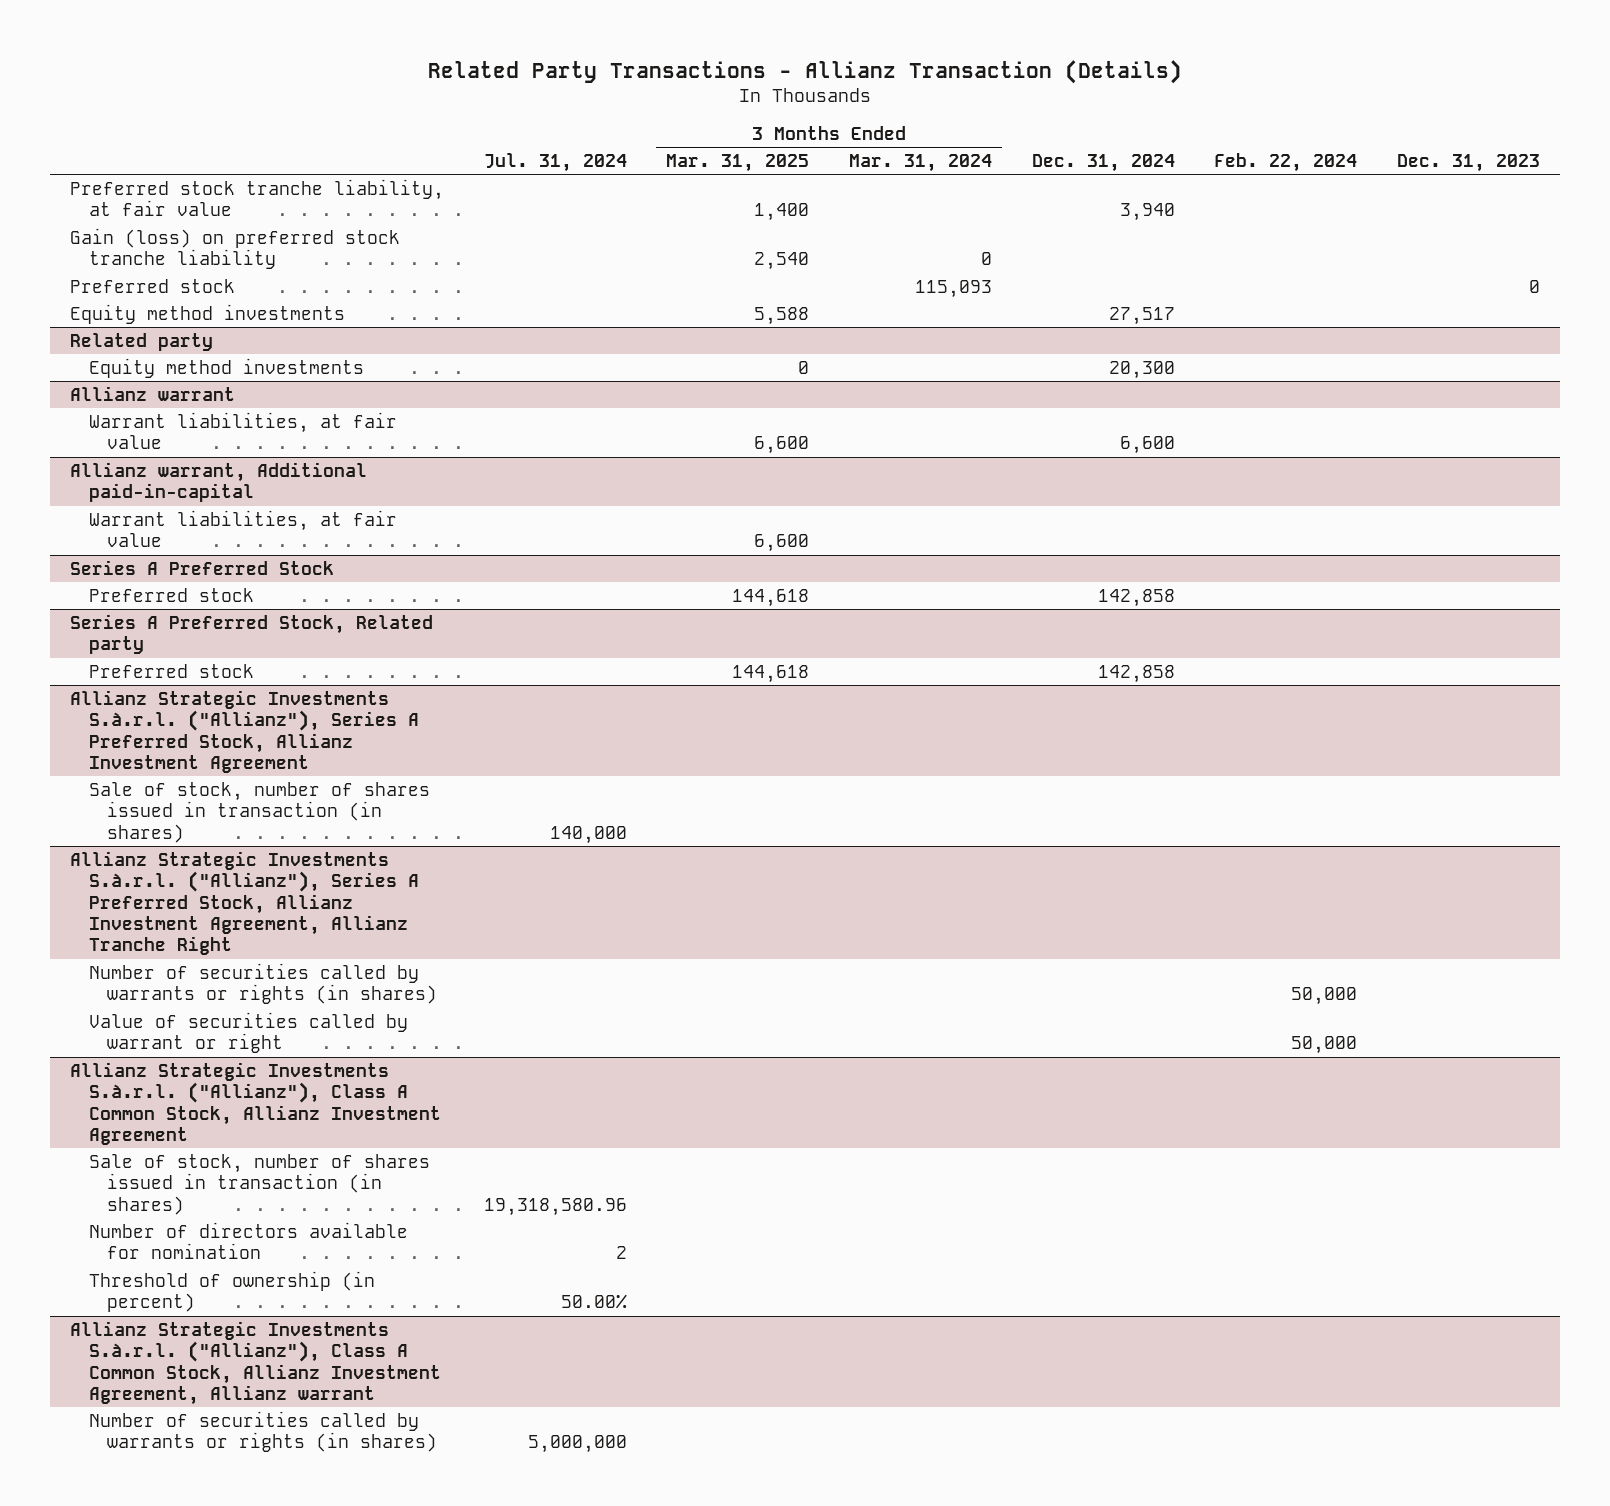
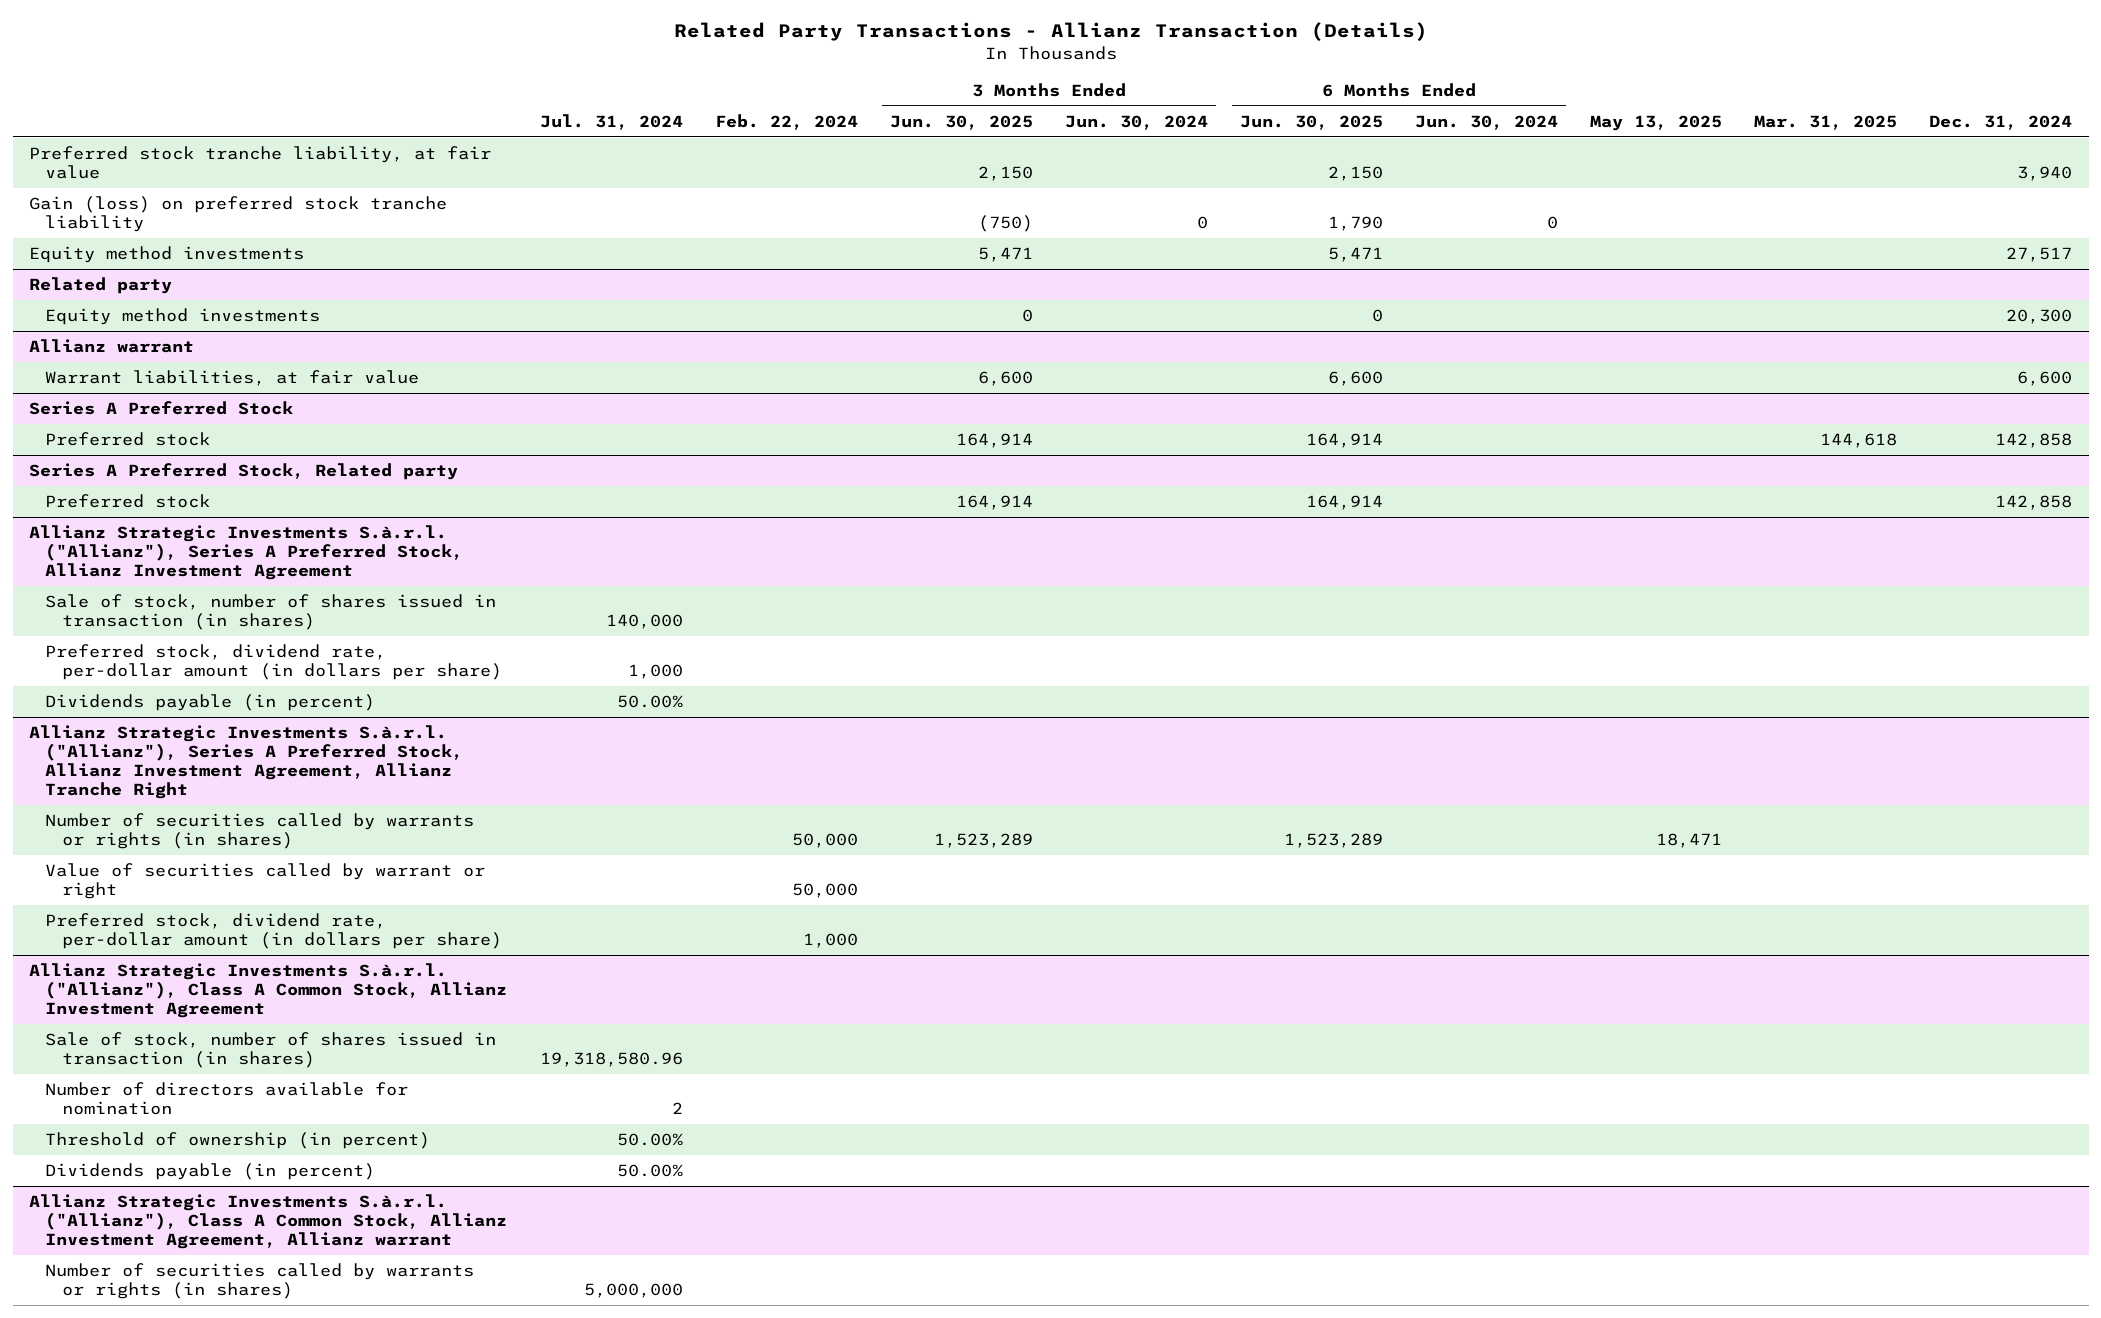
- | Jul. 31, 2024 | 3 Months Ended Mar. 31, 2025 | 3 Months Ended Mar. 31, 2024 | Dec. 31, 2024 | Feb. 22, 2024 | Dec. 31, 2023
+ | Jul. 31, 2024 | Feb. 22, 2024 | 3 Months Ended Jun. 30, 2025 | 3 Months Ended Jun. 30, 2024 | 6 Months Ended Jun. 30, 2025 | 6 Months Ended Jun. 30, 2024 | May 13, 2025 | Mar. 31, 2025 | Dec. 31, 2024
- Preferred stock | | | 115,093 | | | 0
- Allianz warrant, Additional paid-in-capital
- Warrant liabilities, at fair value | | 6,600 | | | |
@ Allianz Strategic Investments S.à.r.l. ("Allianz"), Series A Preferred Stock, Allianz Investment Agreement
+ Preferred stock, dividend rate, per-dollar amount (in dollars per share) | 1,000 | | | | | | | |
+ Dividends payable (in percent) | 50.00% | | | | | | | |
@ Allianz Strategic Investments S.à.r.l. ("Allianz"), Series A Preferred Stock, Allianz Investment Agreement, Allianz Tranche Right
+ Preferred stock, dividend rate, per-dollar amount (in dollars per share) | | 1,000 | | | | | | |
@ Allianz Strategic Investments S.à.r.l. ("Allianz"), Class A Common Stock, Allianz Investment Agreement
+ Dividends payable (in percent) | 50.00% | | | | | | | |

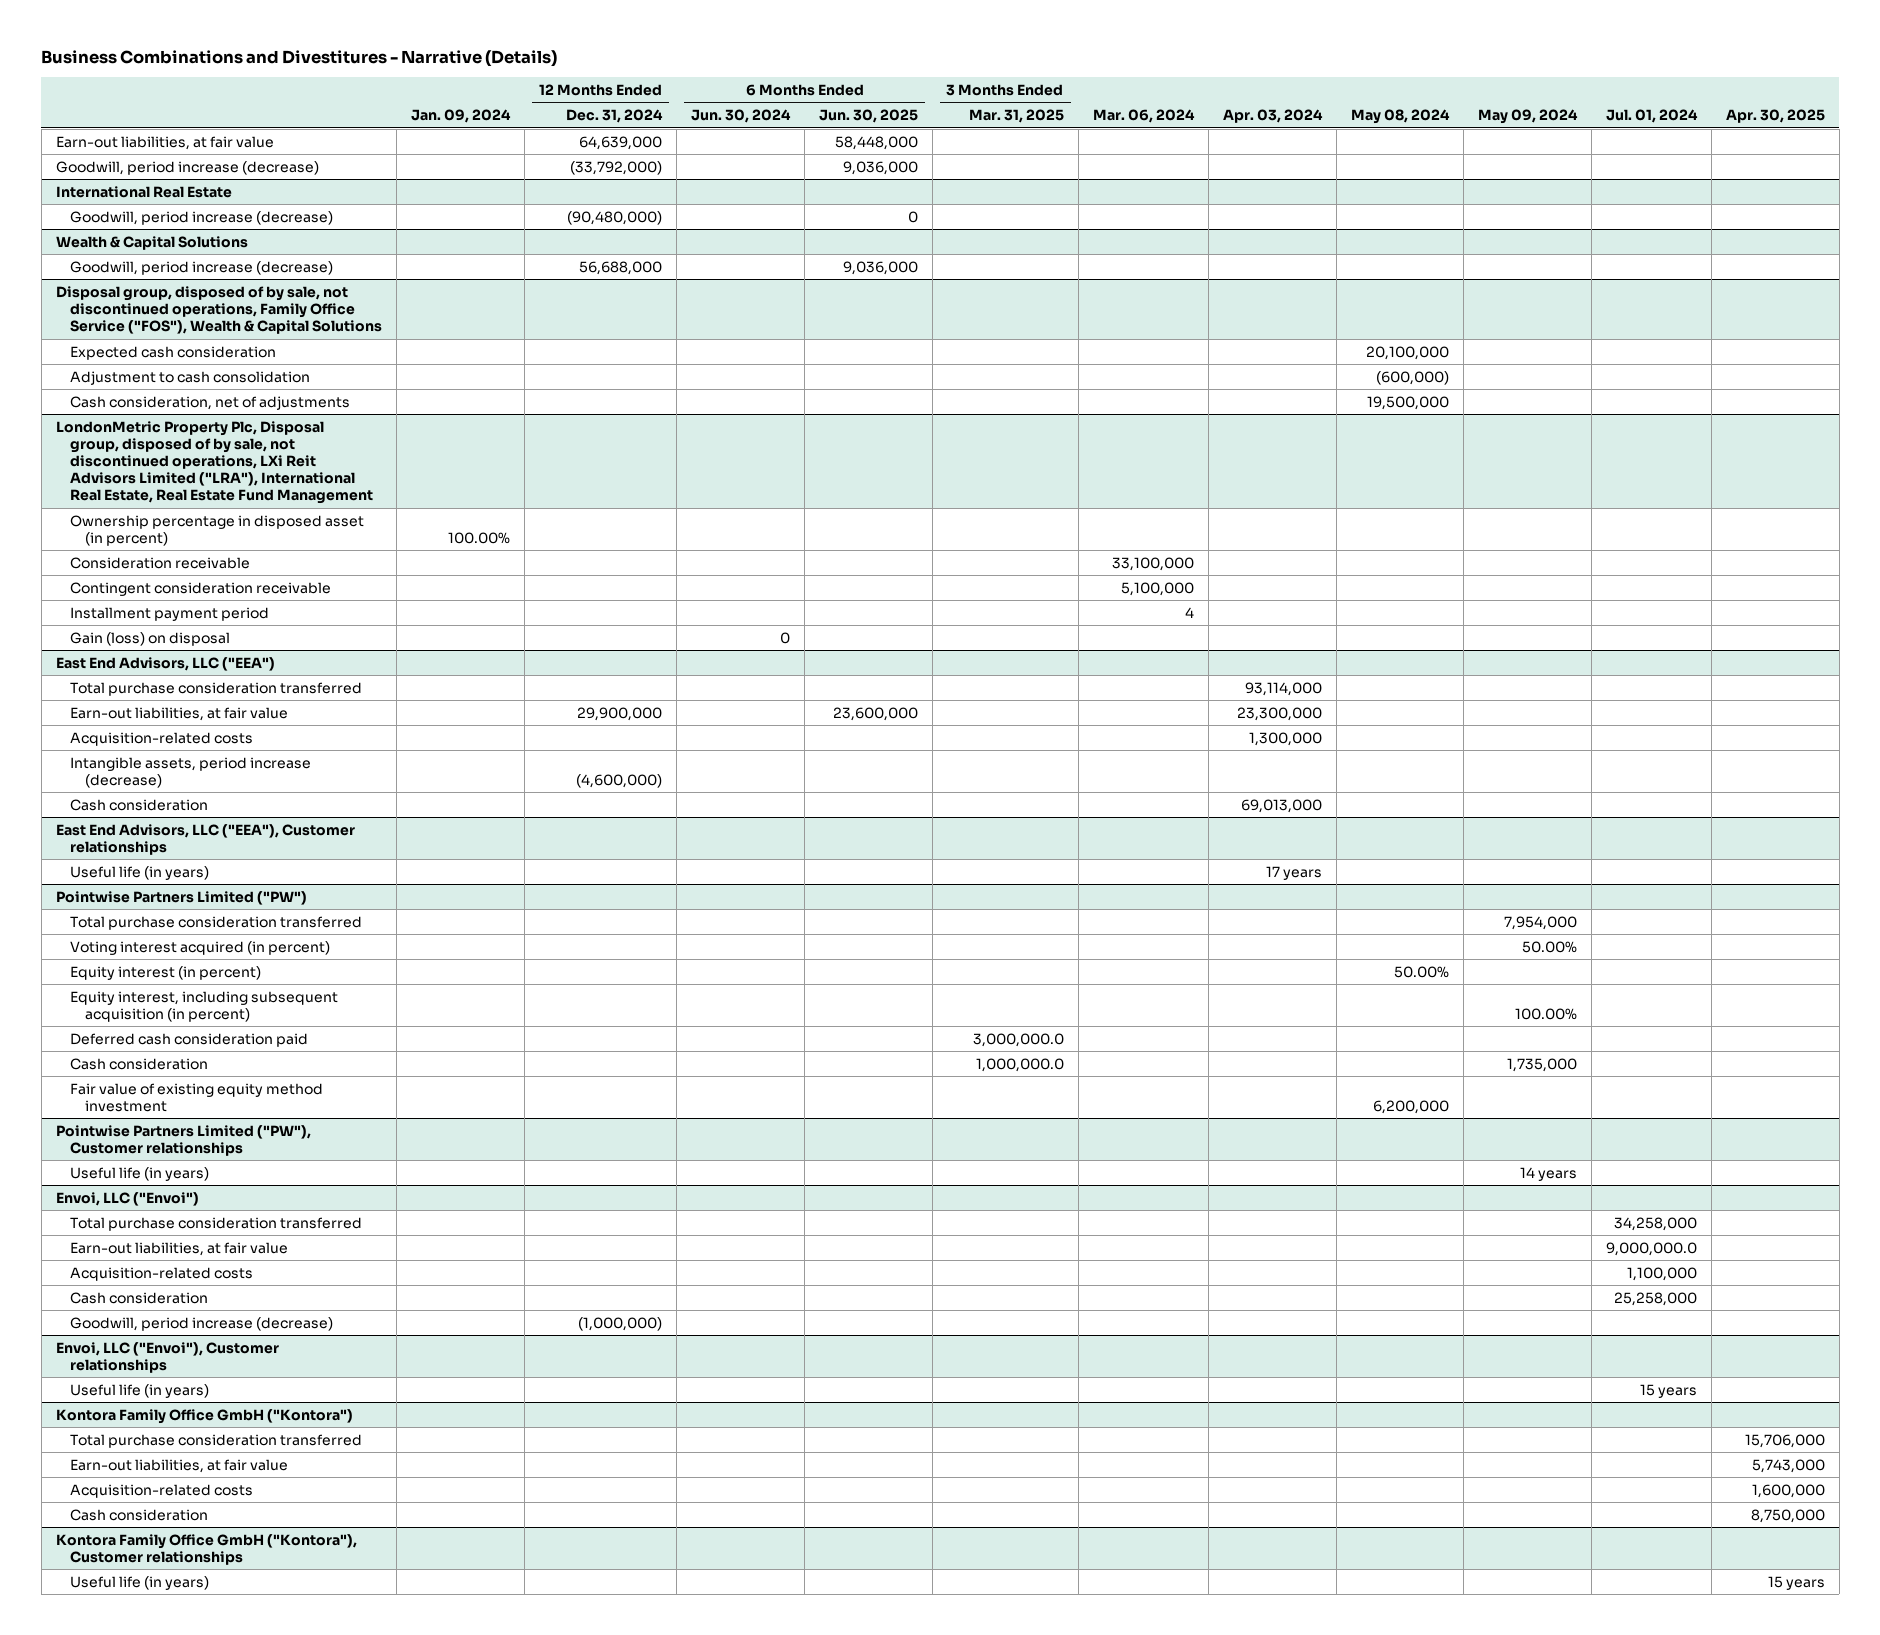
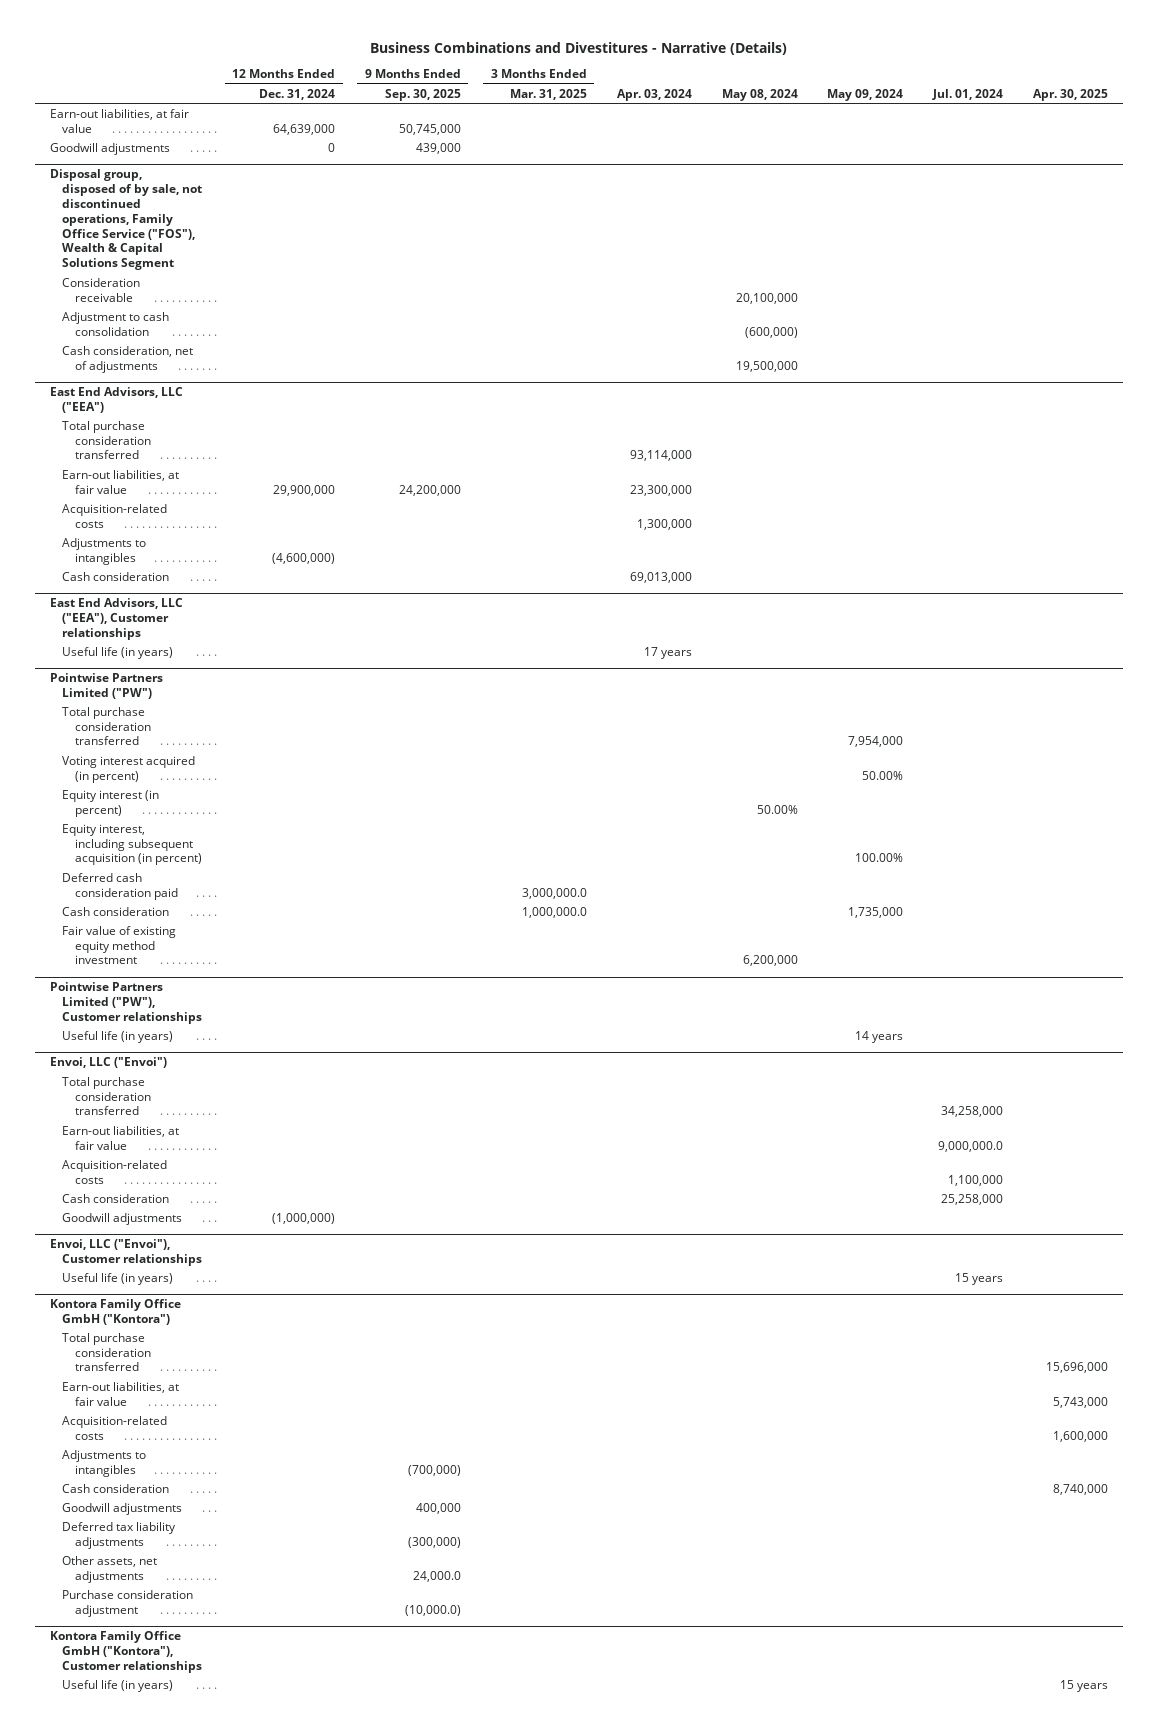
- | Jan. 09, 2024 | 12 Months Ended Dec. 31, 2024 | 6 Months Ended Jun. 30, 2024 | 6 Months Ended Jun. 30, 2025 | 3 Months Ended Mar. 31, 2025 | Mar. 06, 2024 | Apr. 03, 2024 | May 08, 2024 | May 09, 2024 | Jul. 01, 2024 | Apr. 30, 2025
+ | 12 Months Ended Dec. 31, 2024 | 9 Months Ended Sep. 30, 2025 | 3 Months Ended Mar. 31, 2025 | Apr. 03, 2024 | May 08, 2024 | May 09, 2024 | Jul. 01, 2024 | Apr. 30, 2025
- Goodwill, period increase (decrease) | | (33,792,000) | | 9,036,000 | | | | | | |
- International Real Estate
- Goodwill, period increase (decrease) | | (90,480,000) | | 0 | | | | | | |
- Wealth & Capital Solutions
- Goodwill, period increase (decrease) | | 56,688,000 | | 9,036,000 | | | | | | |
- Disposal group, disposed of by sale, not discontinued operations, Family Office Service ("FOS"), Wealth & Capital Solutions
- Expected cash consideration | | | | | | | | 20,100,000 | | |
+ Goodwill adjustments | 0 | 439,000 | | | | | |
+ Disposal group, disposed of by sale, not discontinued operations, Family Office Service ("FOS"), Wealth & Capital Solutions Segment
+ Consideration receivable | | | | | 20,100,000 | | |
- LondonMetric Property Plc, Disposal group, disposed of by sale, not discontinued operations, LXi Reit Advisors Limited ("LRA"), International Real Estate, Real Estate Fund Management
- Ownership percentage in disposed asset (in percent) | 100.00% | | | | | | | | | |
- Consideration receivable | | | | | | 33,100,000 | | | | |
- Contingent consideration receivable | | | | | | 5,100,000 | | | | |
- Installment payment period | | | | | | 4 | | | | |
- Gain (loss) on disposal | | | 0 | | | | | | | |
@ East End Advisors, LLC ("EEA")
- Intangible assets, period increase (decrease) | | (4,600,000) | | | | | | | | |
+ Adjustments to intangibles | (4,600,000) | | | | | | |
@ Envoi, LLC ("Envoi")
- Goodwill, period increase (decrease) | | (1,000,000) | | | | | | | | |
+ Goodwill adjustments | (1,000,000) | | | | | | |
@ Kontora Family Office GmbH ("Kontora")
- Total purchase consideration transferred | | | | | | | | | | | 15,706,000
+ Total purchase consideration transferred | | | | | | | | 15,696,000
- Cash consideration | | | | | | | | | | | 8,750,000
+ Adjustments to intangibles | | (700,000) | | | | | |
+ Cash consideration | | | | | | | | 8,740,000
+ Goodwill adjustments | | 400,000 | | | | | |
+ Deferred tax liability adjustments | | (300,000) | | | | | |
+ Other assets, net adjustments | | 24,000.0 | | | | | |
+ Purchase consideration adjustment | | (10,000.0) | | | | | |

